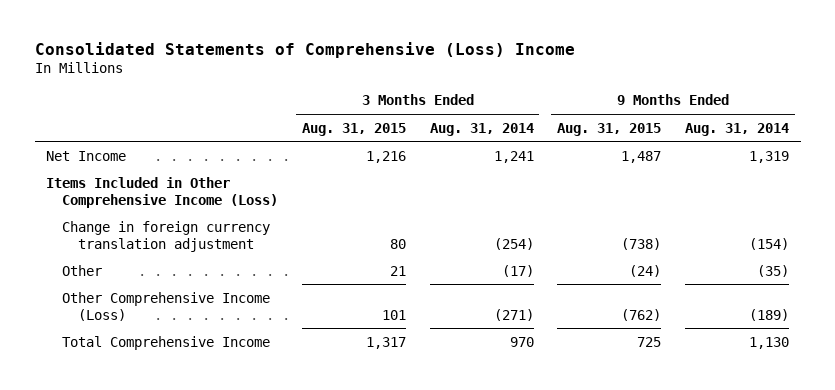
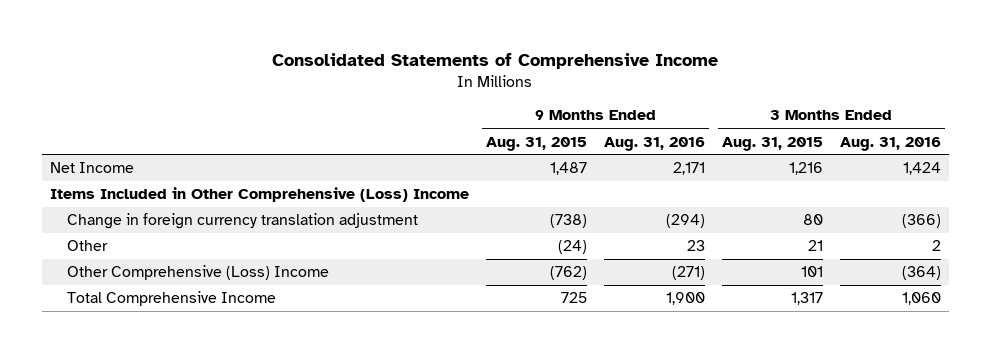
- Consolidated Statements of Comprehensive (Loss) Income
+ Consolidated Statements of Comprehensive Income
- | 3 Months Ended Aug. 31, 2015 | 3 Months Ended Aug. 31, 2014 | 9 Months Ended Aug. 31, 2015 | 9 Months Ended Aug. 31, 2014
+ | 9 Months Ended Aug. 31, 2015 | 9 Months Ended Aug. 31, 2016 | 3 Months Ended Aug. 31, 2015 | 3 Months Ended Aug. 31, 2016
- Items Included in Other Comprehensive Income (Loss)
+ Items Included in Other Comprehensive (Loss) Income
- Other Comprehensive Income (Loss) | 101 | (271) | (762) | (189)
+ Other Comprehensive (Loss) Income | (762) | (271) | 101 | (364)

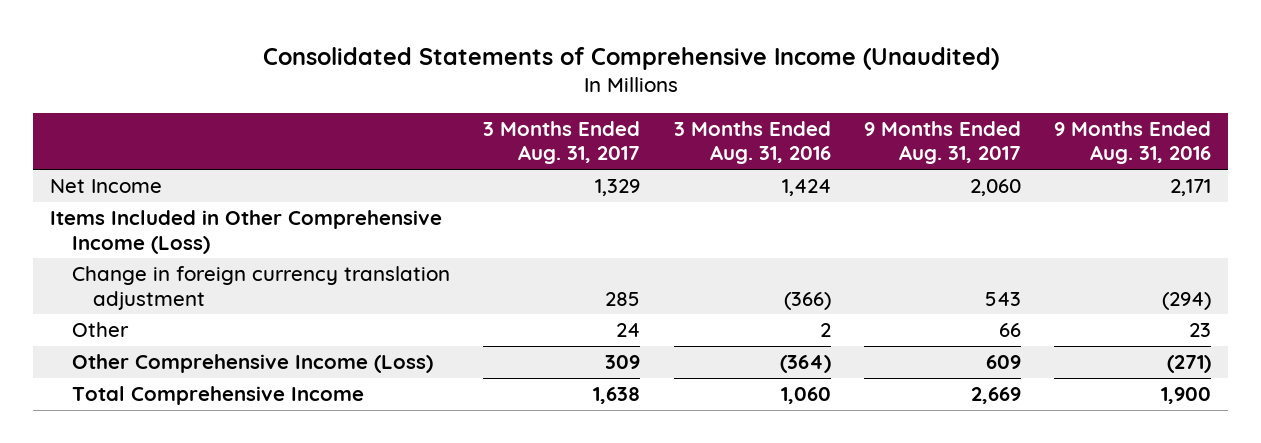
- Consolidated Statements of Comprehensive Income
+ Consolidated Statements of Comprehensive Income (Unaudited)
- | 9 Months Ended Aug. 31, 2015 | 9 Months Ended Aug. 31, 2016 | 3 Months Ended Aug. 31, 2015 | 3 Months Ended Aug. 31, 2016
+ | 3 Months Ended Aug. 31, 2017 | 3 Months Ended Aug. 31, 2016 | 9 Months Ended Aug. 31, 2017 | 9 Months Ended Aug. 31, 2016
- Items Included in Other Comprehensive (Loss) Income
+ Items Included in Other Comprehensive Income (Loss)
- Other Comprehensive (Loss) Income | (762) | (271) | 101 | (364)
+ Other Comprehensive Income (Loss) | 309 | (364) | 609 | (271)

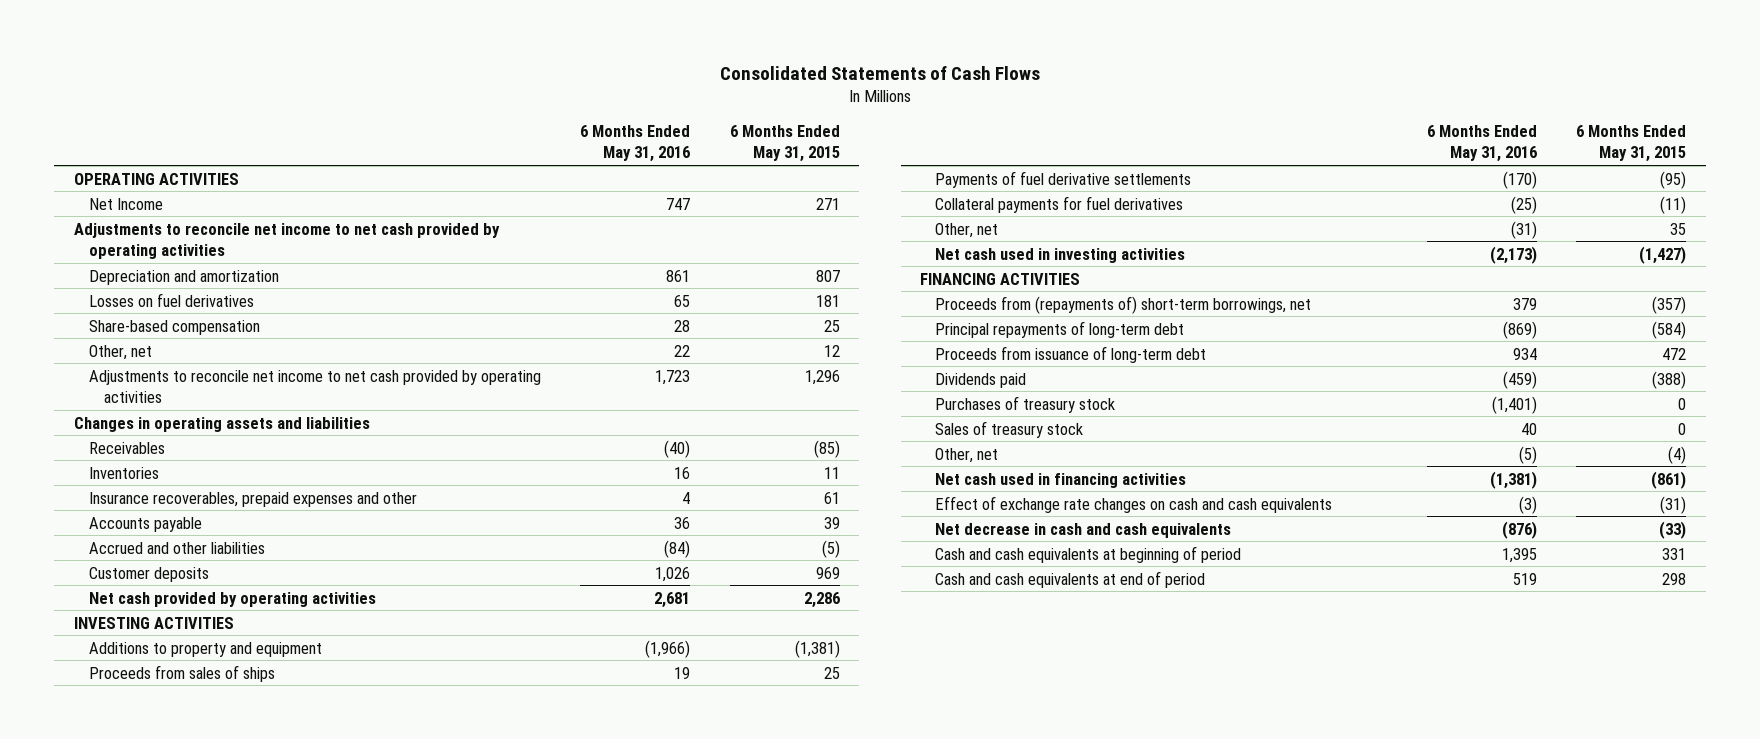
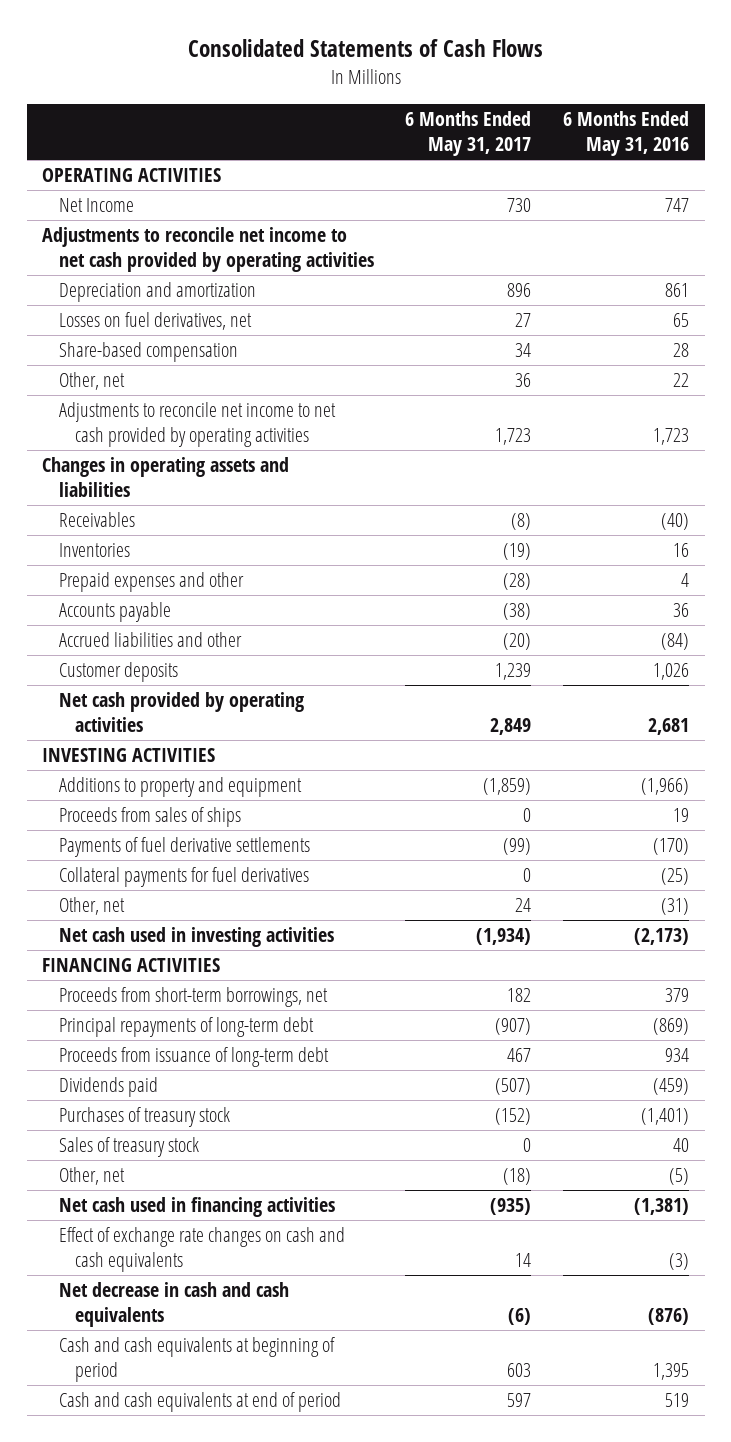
- | 6 Months Ended May 31, 2016 | 6 Months Ended May 31, 2015
+ | 6 Months Ended May 31, 2017 | 6 Months Ended May 31, 2016
- Losses on fuel derivatives | 65 | 181
+ Losses on fuel derivatives, net | 27 | 65
- Insurance recoverables, prepaid expenses and other | 4 | 61
+ Prepaid expenses and other | (28) | 4
- Accrued and other liabilities | (84) | (5)
+ Accrued liabilities and other | (20) | (84)
- Proceeds from (repayments of) short-term borrowings, net | 379 | (357)
+ Proceeds from short-term borrowings, net | 182 | 379

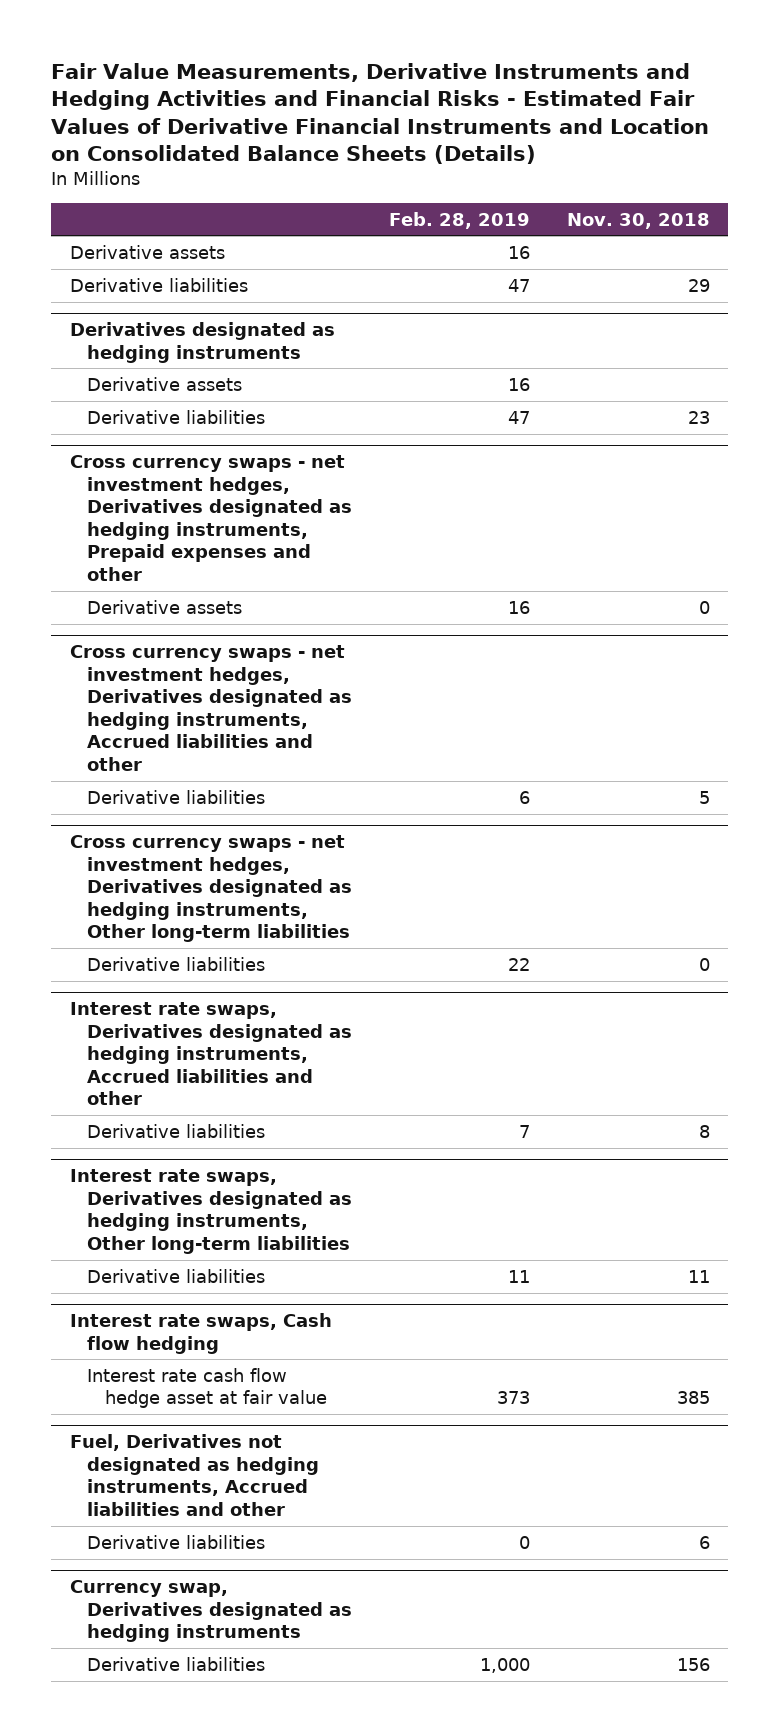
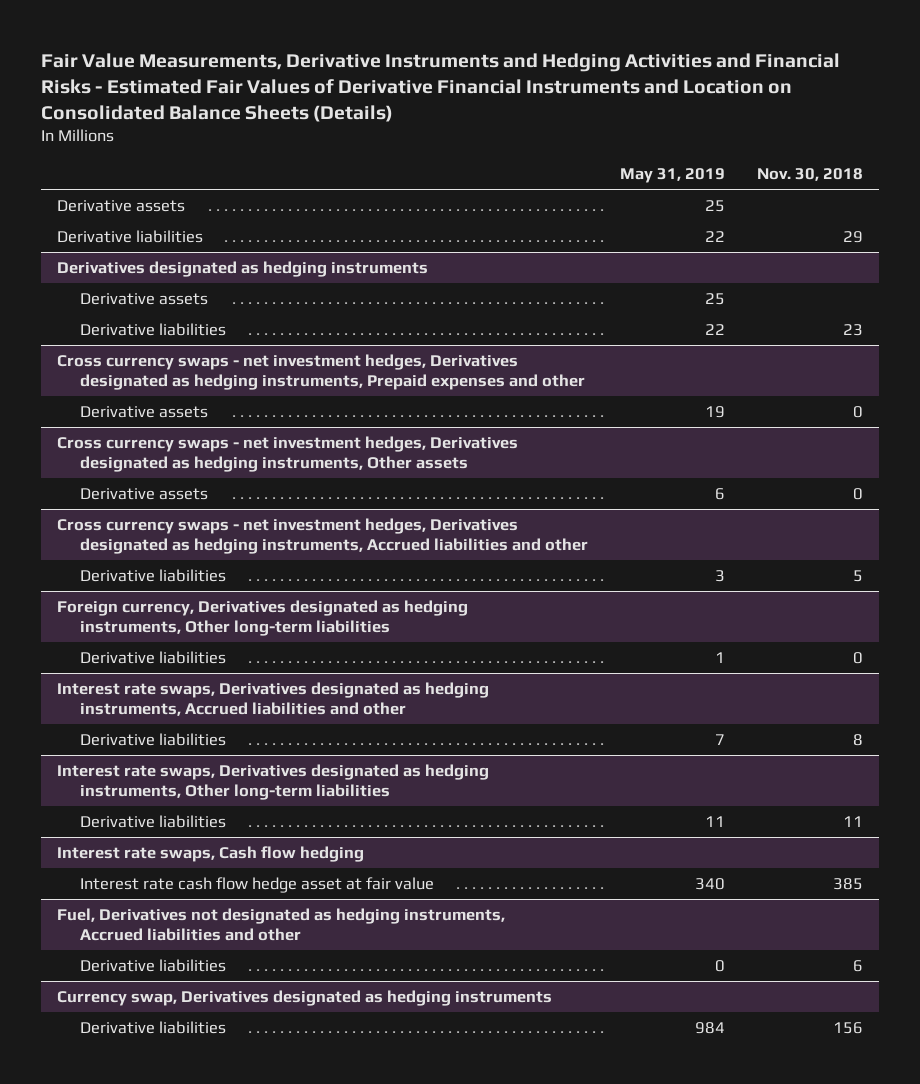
- | Feb. 28, 2019 | Nov. 30, 2018
+ | May 31, 2019 | Nov. 30, 2018
+ Cross currency swaps - net investment hedges, Derivatives designated as hedging instruments, Other assets
+ Derivative assets | 6 | 0
- Cross currency swaps - net investment hedges, Derivatives designated as hedging instruments, Other long-term liabilities
+ Foreign currency, Derivatives designated as hedging instruments, Other long-term liabilities

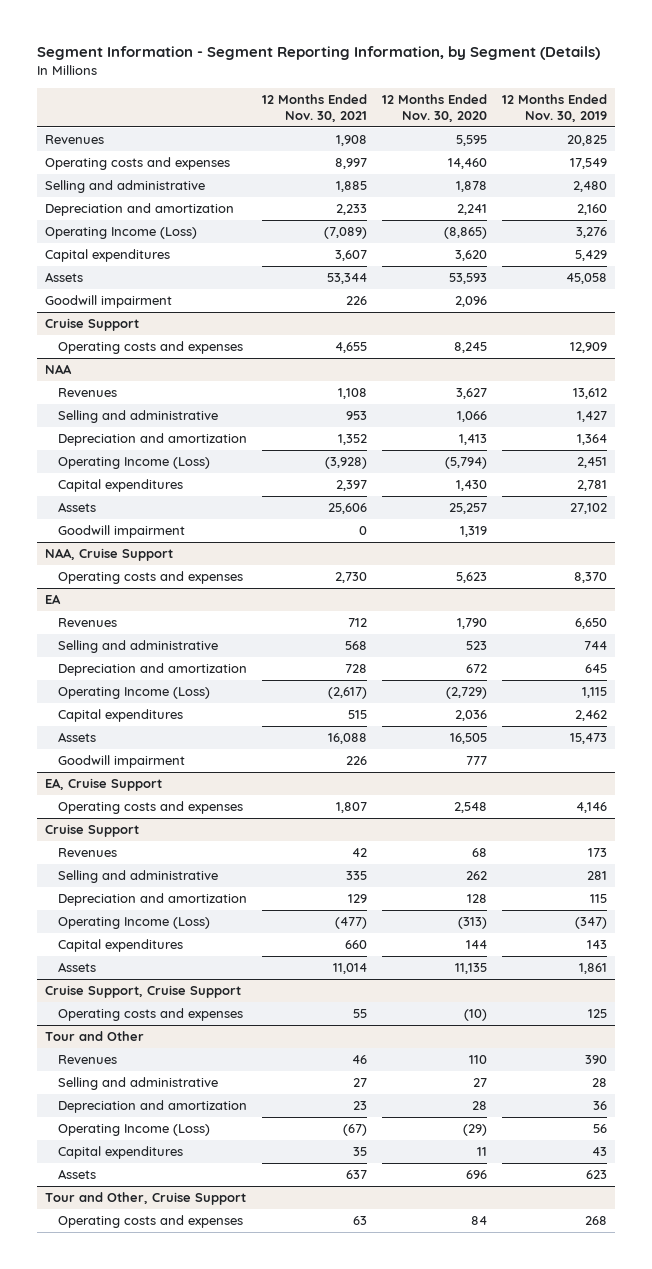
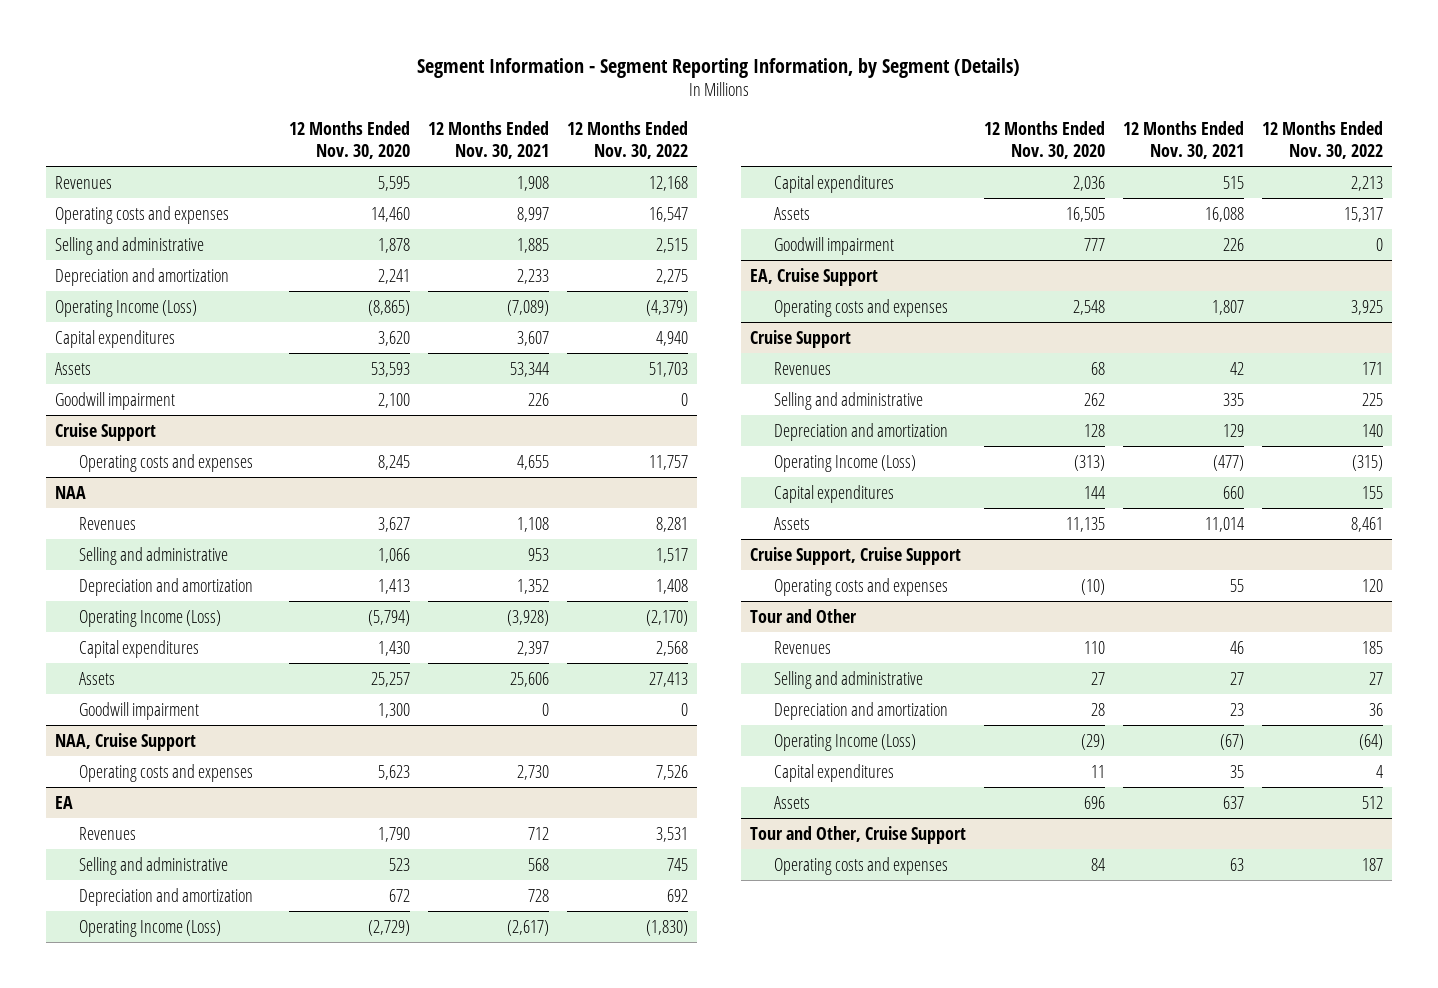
- | 12 Months Ended Nov. 30, 2021 | 12 Months Ended Nov. 30, 2020 | 12 Months Ended Nov. 30, 2019
+ | 12 Months Ended Nov. 30, 2020 | 12 Months Ended Nov. 30, 2021 | 12 Months Ended Nov. 30, 2022
- Goodwill impairment | 226 | 2,096 |
+ Goodwill impairment | 2,100 | 226 | 0
@ NAA
- Goodwill impairment | 0 | 1,319 |
+ Goodwill impairment | 1,300 | 0 | 0

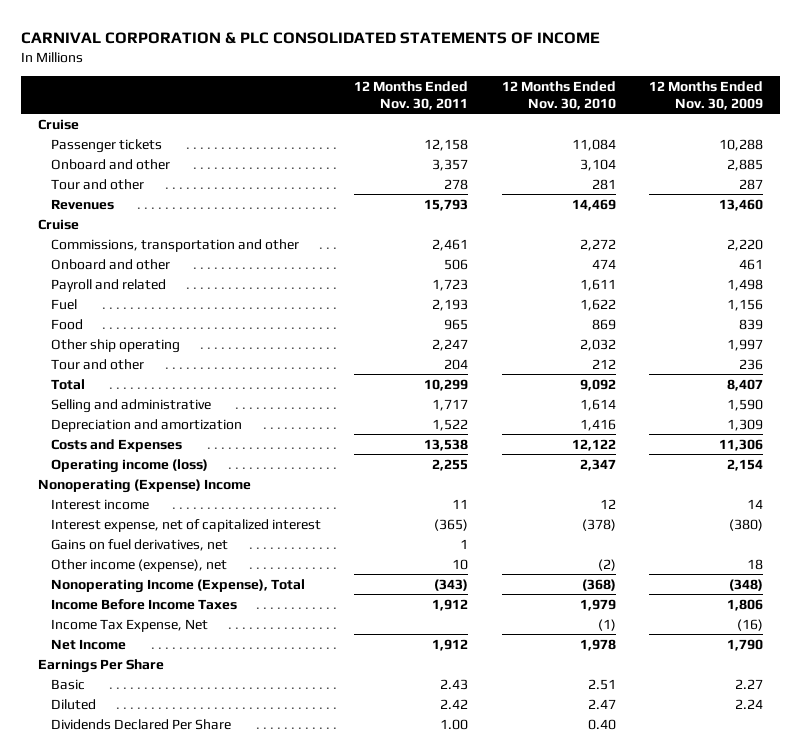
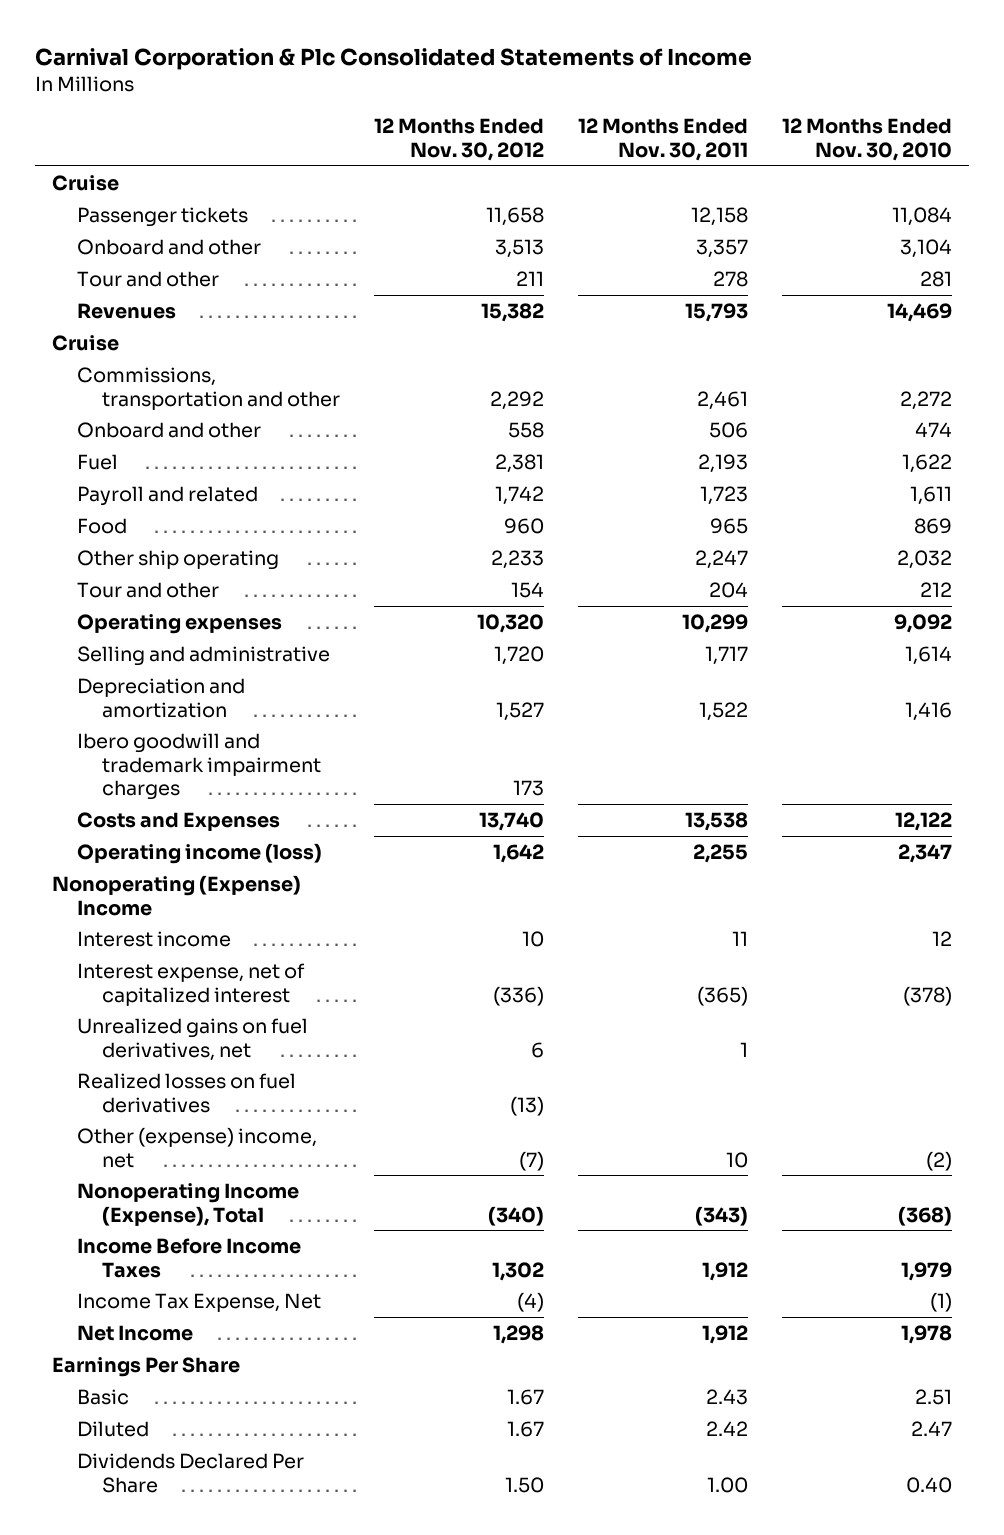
- CARNIVAL CORPORATION & PLC CONSOLIDATED STATEMENTS OF INCOME
+ Carnival Corporation & Plc Consolidated Statements of Income
- | 12 Months Ended Nov. 30, 2011 | 12 Months Ended Nov. 30, 2010 | 12 Months Ended Nov. 30, 2009
+ | 12 Months Ended Nov. 30, 2012 | 12 Months Ended Nov. 30, 2011 | 12 Months Ended Nov. 30, 2010
moved down: Payroll and related | 1,742 | 1,723 | 1,611
- Total | 10,299 | 9,092 | 8,407
+ Operating expenses | 10,320 | 10,299 | 9,092
+ Ibero goodwill and trademark impairment charges | 173 | |
- Gains on fuel derivatives, net | 1 | |
- Other income (expense), net | 10 | (2) | 18
+ Unrealized gains on fuel derivatives, net | 6 | 1 |
+ Realized losses on fuel derivatives | (13) | |
+ Other (expense) income, net | (7) | 10 | (2)

